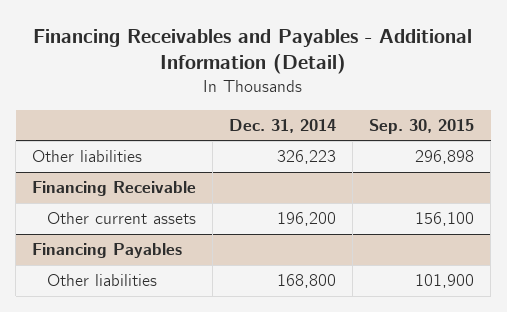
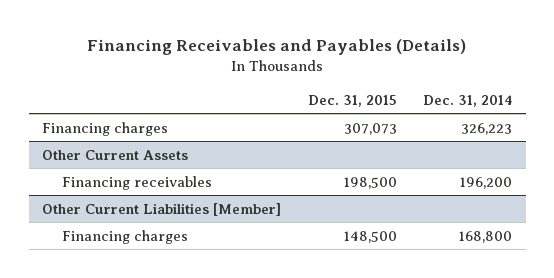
- Financing Receivables and Payables - Additional Information (Detail)
+ Financing Receivables and Payables (Details)
- | Dec. 31, 2014 | Sep. 30, 2015
+ | Dec. 31, 2015 | Dec. 31, 2014
- Other liabilities | 326,223 | 296,898
- Financing Receivable
- Other current assets | 196,200 | 156,100
- Financing Payables
- Other liabilities | 168,800 | 101,900
+ Financing charges | 307,073 | 326,223
+ Other Current Assets
+ Financing receivables | 198,500 | 196,200
+ Other Current Liabilities [Member]
+ Financing charges | 148,500 | 168,800

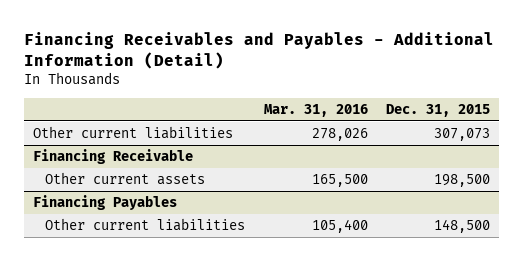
- Financing Receivables and Payables (Details)
+ Financing Receivables and Payables - Additional Information (Detail)
- | Dec. 31, 2015 | Dec. 31, 2014
+ | Mar. 31, 2016 | Dec. 31, 2015
- Financing charges | 307,073 | 326,223
- Other Current Assets
- Financing receivables | 198,500 | 196,200
- Other Current Liabilities [Member]
- Financing charges | 148,500 | 168,800
+ Other current liabilities | 278,026 | 307,073
+ Financing Receivable
+ Other current assets | 165,500 | 198,500
+ Financing Payables
+ Other current liabilities | 105,400 | 148,500

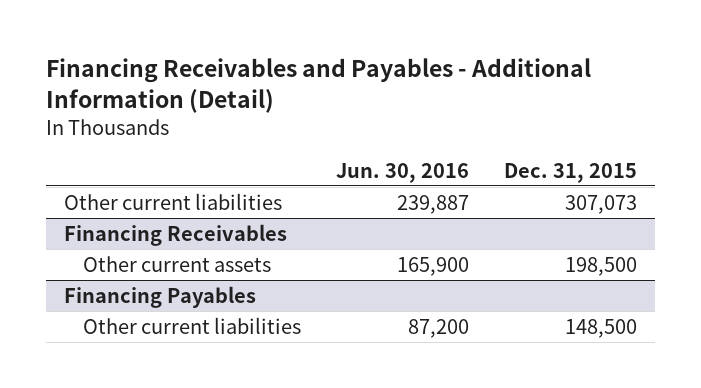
- | Mar. 31, 2016 | Dec. 31, 2015
+ | Jun. 30, 2016 | Dec. 31, 2015
- Financing Receivable
+ Financing Receivables

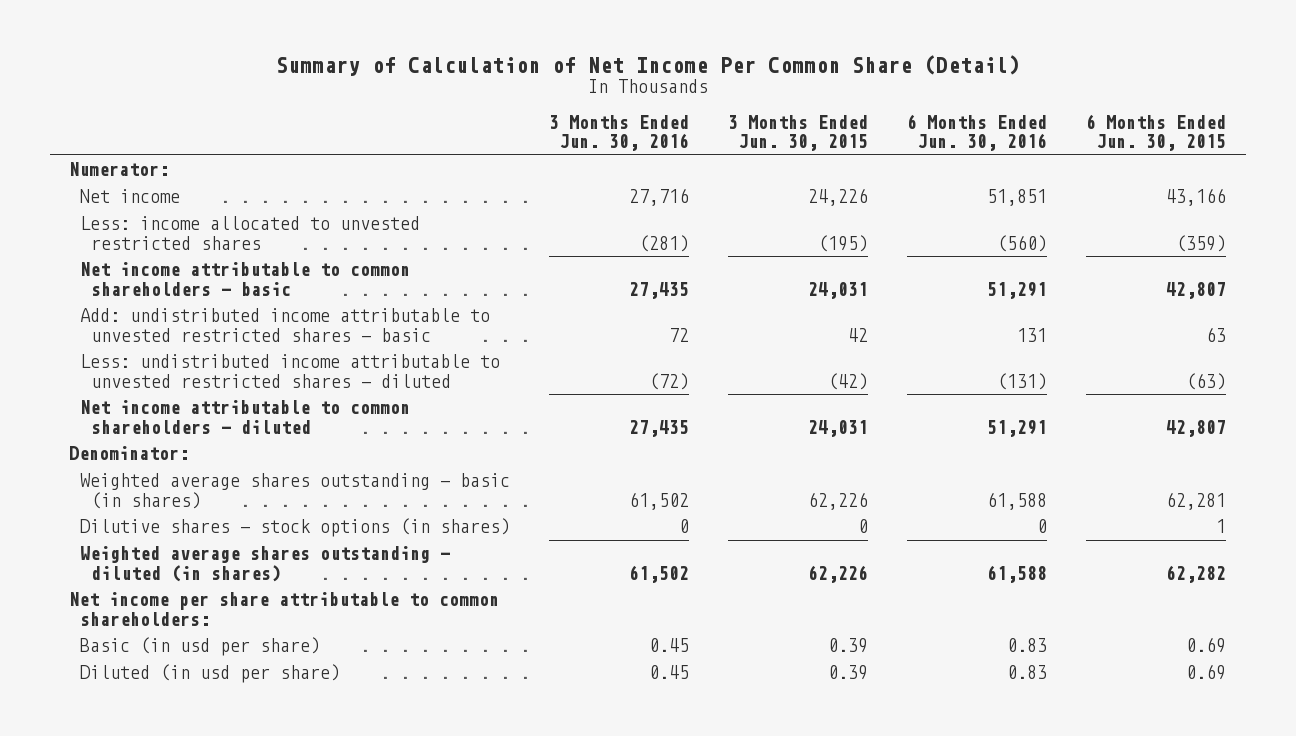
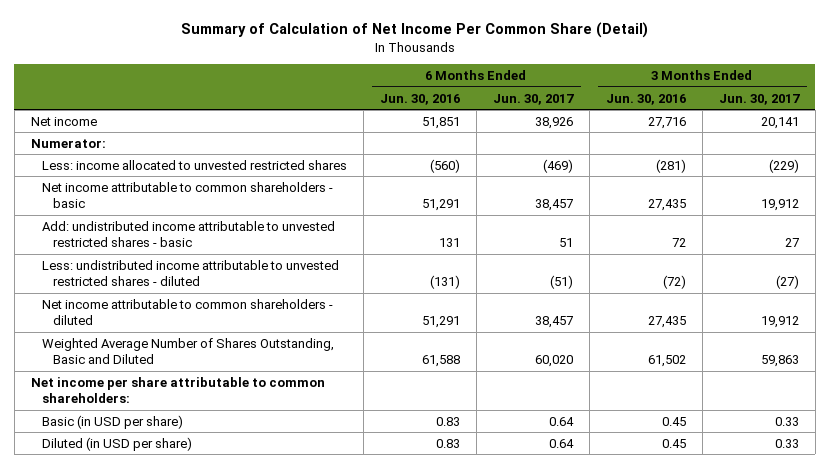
- | 3 Months Ended Jun. 30, 2016 | 3 Months Ended Jun. 30, 2015 | 6 Months Ended Jun. 30, 2016 | 6 Months Ended Jun. 30, 2015
+ | 6 Months Ended Jun. 30, 2016 | 6 Months Ended Jun. 30, 2017 | 3 Months Ended Jun. 30, 2016 | 3 Months Ended Jun. 30, 2017
moved down: Numerator:
- Denominator:
- Weighted average shares outstanding - basic (in shares) | 61,502 | 62,226 | 61,588 | 62,281
- Dilutive shares - stock options (in shares) | 0 | 0 | 0 | 1
- Weighted average shares outstanding - diluted (in shares) | 61,502 | 62,226 | 61,588 | 62,282
+ Weighted Average Number of Shares Outstanding, Basic and Diluted | 61,588 | 60,020 | 61,502 | 59,863
- Basic (in usd per share) | 0.45 | 0.39 | 0.83 | 0.69
- Diluted (in usd per share) | 0.45 | 0.39 | 0.83 | 0.69
+ Basic (in USD per share) | 0.83 | 0.64 | 0.45 | 0.33
+ Diluted (in USD per share) | 0.83 | 0.64 | 0.45 | 0.33

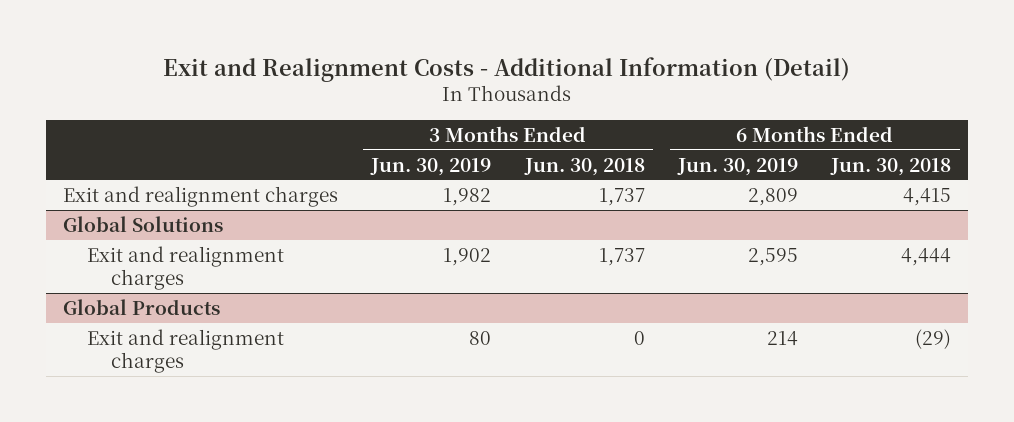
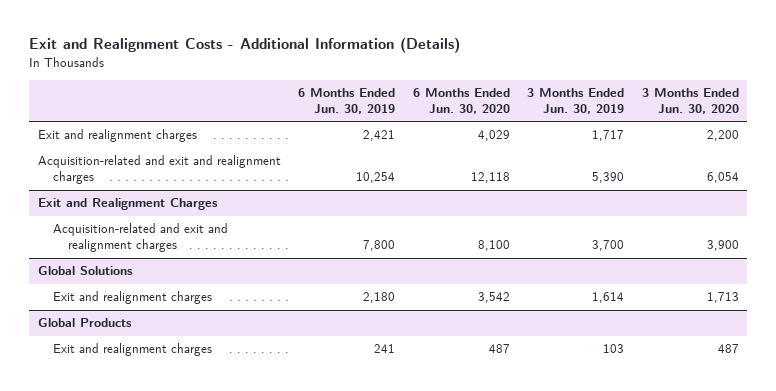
- Exit and Realignment Costs - Additional Information (Detail)
+ Exit and Realignment Costs - Additional Information (Details)
- | 3 Months Ended Jun. 30, 2019 | 3 Months Ended Jun. 30, 2018 | 6 Months Ended Jun. 30, 2019 | 6 Months Ended Jun. 30, 2018
+ | 6 Months Ended Jun. 30, 2019 | 6 Months Ended Jun. 30, 2020 | 3 Months Ended Jun. 30, 2019 | 3 Months Ended Jun. 30, 2020
- Exit and realignment charges | 1,982 | 1,737 | 2,809 | 4,415
+ Exit and realignment charges | 2,421 | 4,029 | 1,717 | 2,200
+ Acquisition-related and exit and realignment charges | 10,254 | 12,118 | 5,390 | 6,054
+ Exit and Realignment Charges
+ Acquisition-related and exit and realignment charges | 7,800 | 8,100 | 3,700 | 3,900
@ Global Solutions
- Exit and realignment charges | 1,902 | 1,737 | 2,595 | 4,444
+ Exit and realignment charges | 2,180 | 3,542 | 1,614 | 1,713
@ Global Products
- Exit and realignment charges | 80 | 0 | 214 | (29)
+ Exit and realignment charges | 241 | 487 | 103 | 487

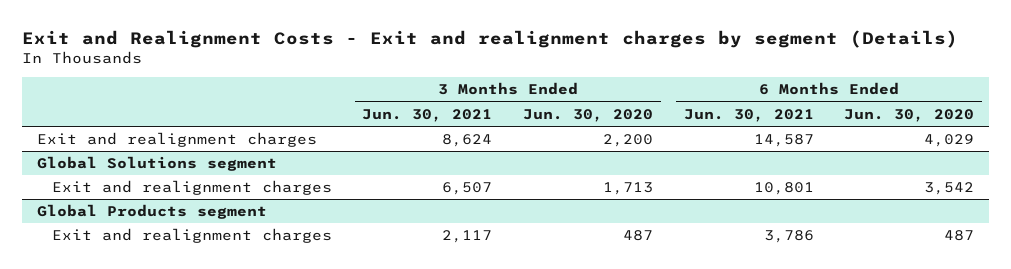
- Exit and Realignment Costs - Additional Information (Details)
+ Exit and Realignment Costs - Exit and realignment charges by segment (Details)
- | 6 Months Ended Jun. 30, 2019 | 6 Months Ended Jun. 30, 2020 | 3 Months Ended Jun. 30, 2019 | 3 Months Ended Jun. 30, 2020
+ | 3 Months Ended Jun. 30, 2021 | 3 Months Ended Jun. 30, 2020 | 6 Months Ended Jun. 30, 2021 | 6 Months Ended Jun. 30, 2020
- Acquisition-related and exit and realignment charges | 10,254 | 12,118 | 5,390 | 6,054
- Exit and Realignment Charges
- Acquisition-related and exit and realignment charges | 7,800 | 8,100 | 3,700 | 3,900
- Global Solutions
+ Global Solutions segment
- Global Products
+ Global Products segment

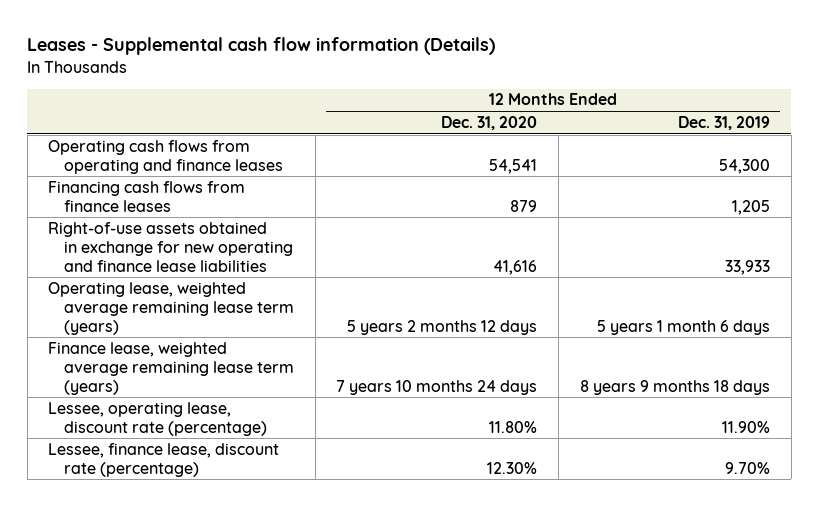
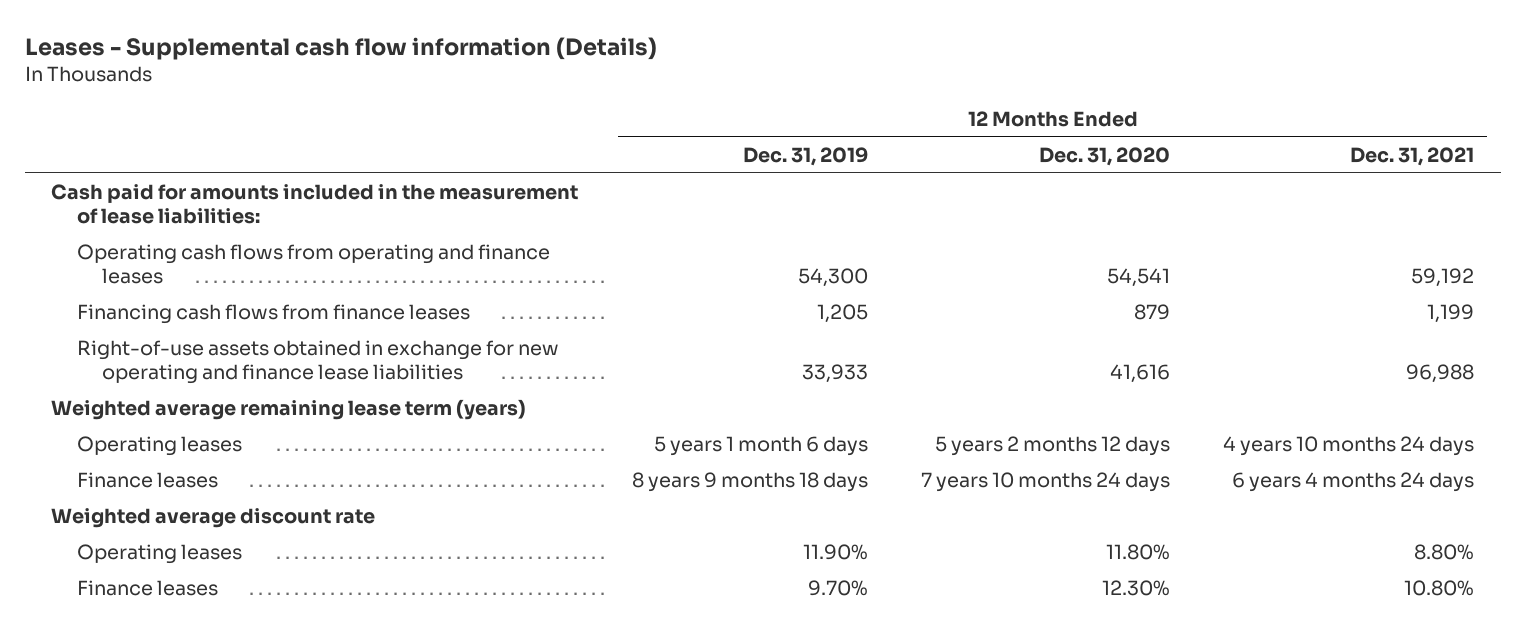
- | 12 Months Ended Dec. 31, 2020 | 12 Months Ended Dec. 31, 2019
+ | 12 Months Ended Dec. 31, 2019 | 12 Months Ended Dec. 31, 2020 | 12 Months Ended Dec. 31, 2021
+ Cash paid for amounts included in the measurement of lease liabilities:
- Operating lease, weighted average remaining lease term (years) | 5 years 2 months 12 days | 5 years 1 month 6 days
- Finance lease, weighted average remaining lease term (years) | 7 years 10 months 24 days | 8 years 9 months 18 days
- Lessee, operating lease, discount rate (percentage) | 11.80% | 11.90%
- Lessee, finance lease, discount rate (percentage) | 12.30% | 9.70%
+ Weighted average remaining lease term (years)
+ Operating leases | 5 years 1 month 6 days | 5 years 2 months 12 days | 4 years 10 months 24 days
+ Finance leases | 8 years 9 months 18 days | 7 years 10 months 24 days | 6 years 4 months 24 days
+ Weighted average discount rate
+ Operating leases | 11.90% | 11.80% | 8.80%
+ Finance leases | 9.70% | 12.30% | 10.80%

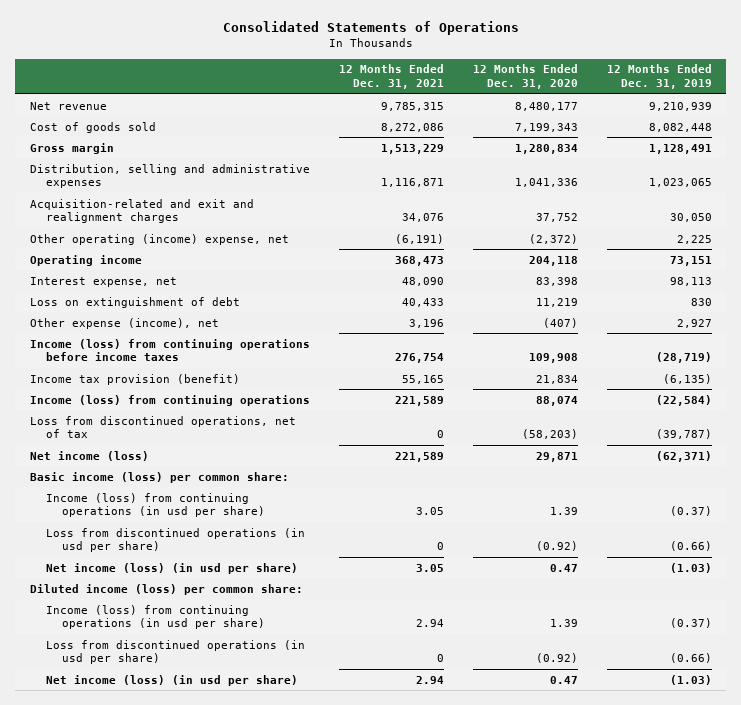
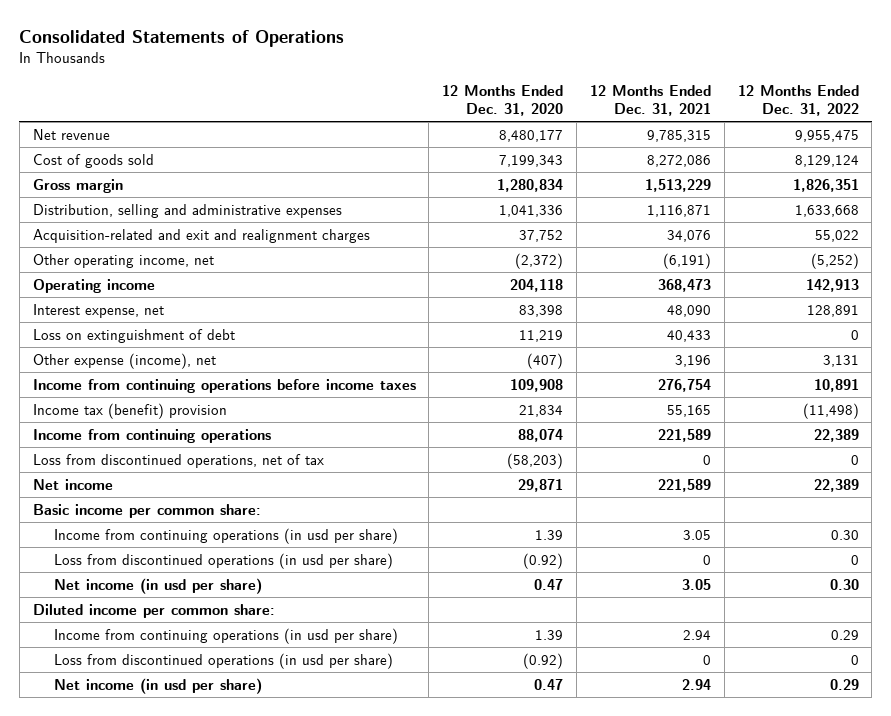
- | 12 Months Ended Dec. 31, 2021 | 12 Months Ended Dec. 31, 2020 | 12 Months Ended Dec. 31, 2019
+ | 12 Months Ended Dec. 31, 2020 | 12 Months Ended Dec. 31, 2021 | 12 Months Ended Dec. 31, 2022
- Other operating (income) expense, net | (6,191) | (2,372) | 2,225
+ Other operating income, net | (2,372) | (6,191) | (5,252)
- Income (loss) from continuing operations before income taxes | 276,754 | 109,908 | (28,719)
- Income tax provision (benefit) | 55,165 | 21,834 | (6,135)
- Income (loss) from continuing operations | 221,589 | 88,074 | (22,584)
+ Income from continuing operations before income taxes | 109,908 | 276,754 | 10,891
+ Income tax (benefit) provision | 21,834 | 55,165 | (11,498)
+ Income from continuing operations | 88,074 | 221,589 | 22,389
- Net income (loss) | 221,589 | 29,871 | (62,371)
- Basic income (loss) per common share:
- Income (loss) from continuing operations (in usd per share) | 3.05 | 1.39 | (0.37)
+ Net income | 29,871 | 221,589 | 22,389
+ Basic income per common share:
+ Income from continuing operations (in usd per share) | 1.39 | 3.05 | 0.30
- Net income (loss) (in usd per share) | 3.05 | 0.47 | (1.03)
- Diluted income (loss) per common share:
- Income (loss) from continuing operations (in usd per share) | 2.94 | 1.39 | (0.37)
+ Net income (in usd per share) | 0.47 | 3.05 | 0.30
+ Diluted income per common share:
+ Income from continuing operations (in usd per share) | 1.39 | 2.94 | 0.29
- Net income (loss) (in usd per share) | 2.94 | 0.47 | (1.03)
+ Net income (in usd per share) | 0.47 | 2.94 | 0.29

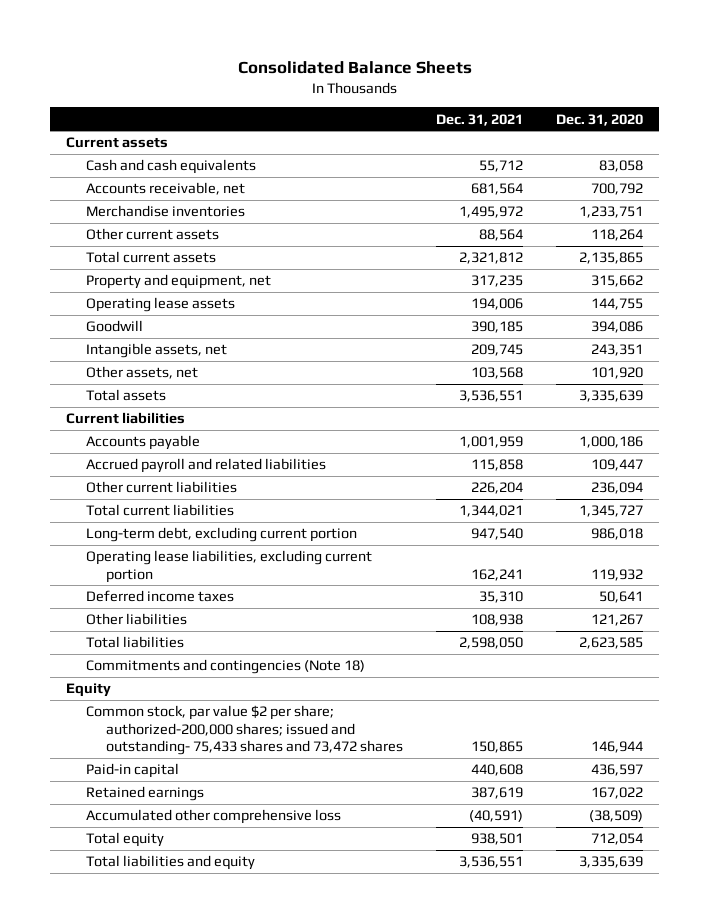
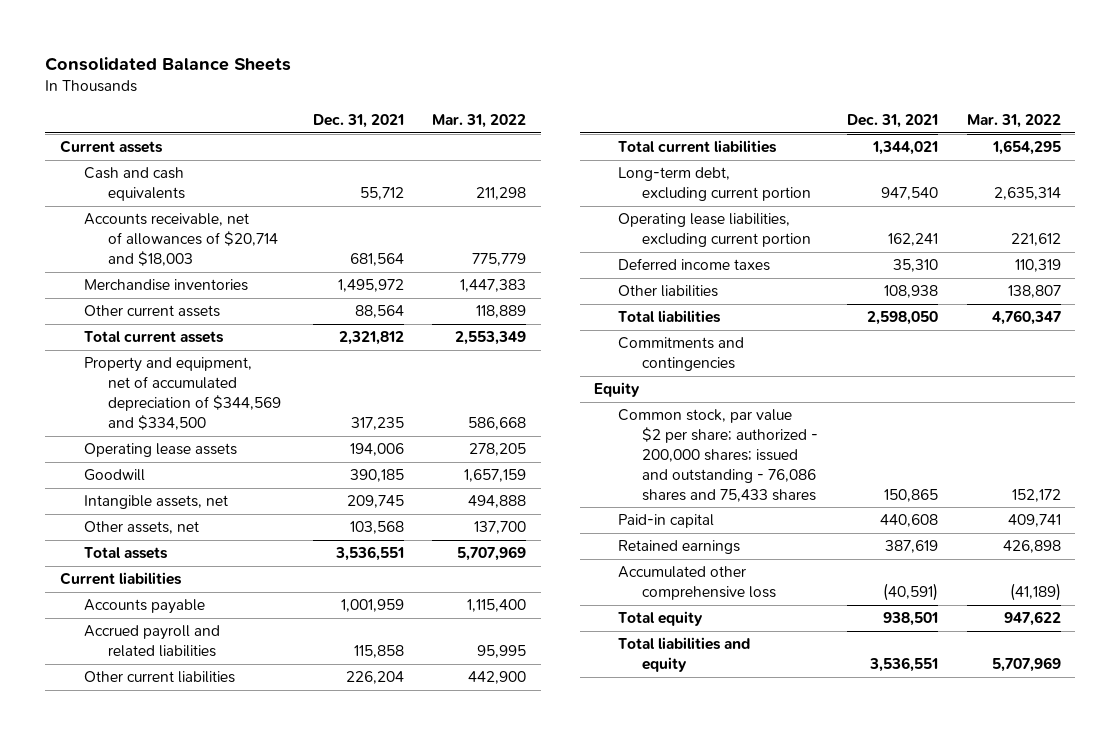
- | Dec. 31, 2021 | Dec. 31, 2020
+ | Dec. 31, 2021 | Mar. 31, 2022
- Accounts receivable, net | 681,564 | 700,792
+ Accounts receivable, net of allowances of $20,714 and $18,003 | 681,564 | 775,779
- Property and equipment, net | 317,235 | 315,662
+ Property and equipment, net of accumulated depreciation of $344,569 and $334,500 | 317,235 | 586,668
- Commitments and contingencies (Note 18)
+ Commitments and contingencies
- Common stock, par value $2 per share; authorized-200,000 shares; issued and outstanding- 75,433 shares and 73,472 shares | 150,865 | 146,944
+ Common stock, par value $2 per share; authorized - 200,000 shares; issued and outstanding - 76,086 shares and 75,433 shares | 150,865 | 152,172

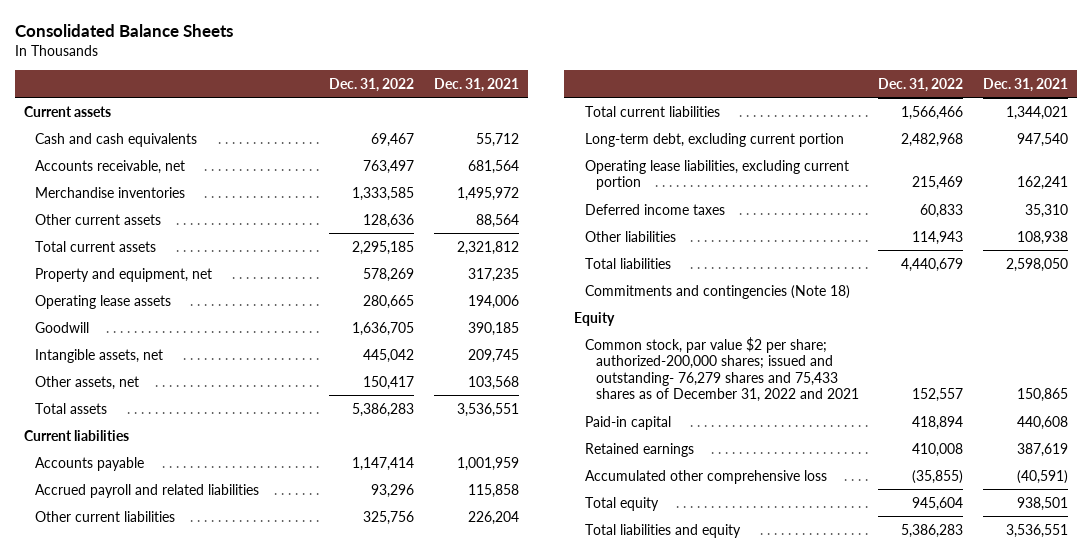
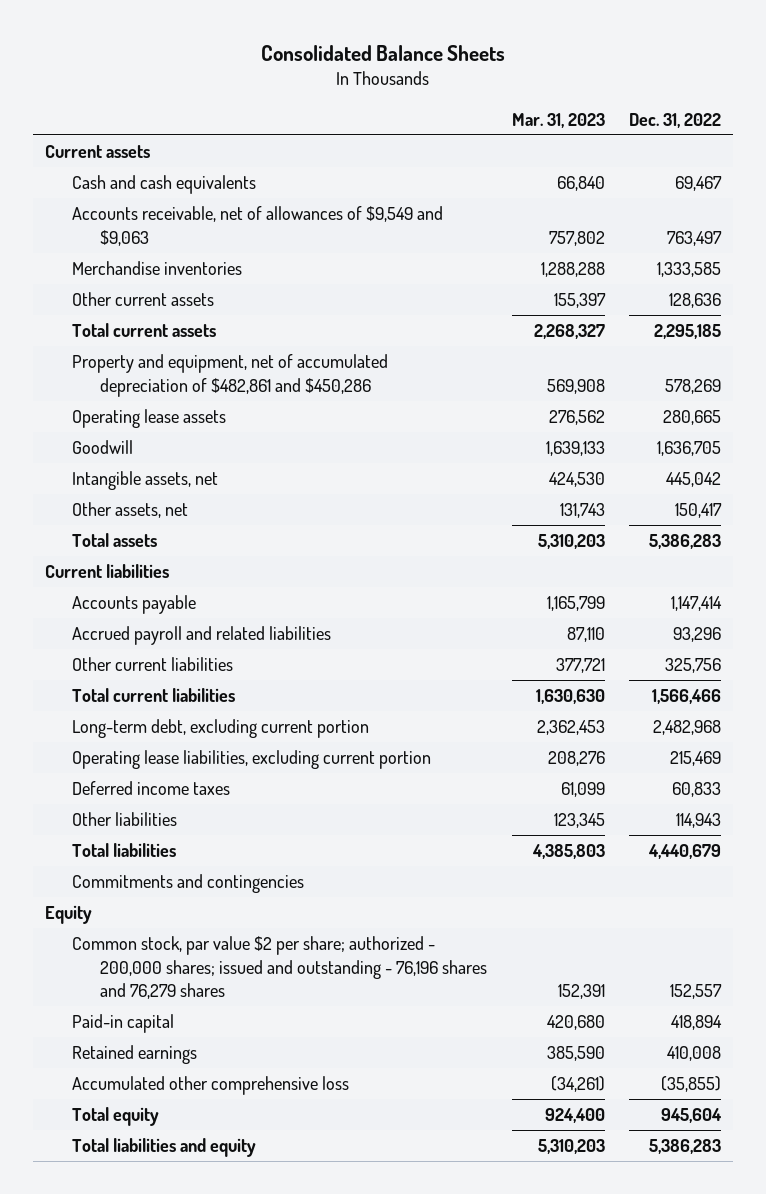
- | Dec. 31, 2022 | Dec. 31, 2021
+ | Mar. 31, 2023 | Dec. 31, 2022
- Accounts receivable, net | 763,497 | 681,564
+ Accounts receivable, net of allowances of $9,549 and $9,063 | 757,802 | 763,497
- Property and equipment, net | 578,269 | 317,235
+ Property and equipment, net of accumulated depreciation of $482,861 and $450,286 | 569,908 | 578,269
- Commitments and contingencies (Note 18)
+ Commitments and contingencies
- Common stock, par value $2 per share; authorized-200,000 shares; issued and outstanding- 76,279 shares and 75,433 shares as of December 31, 2022 and 2021 | 152,557 | 150,865
+ Common stock, par value $2 per share; authorized - 200,000 shares; issued and outstanding - 76,196 shares and 76,279 shares | 152,391 | 152,557

